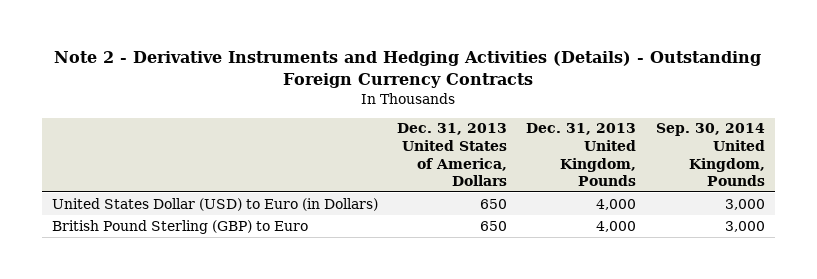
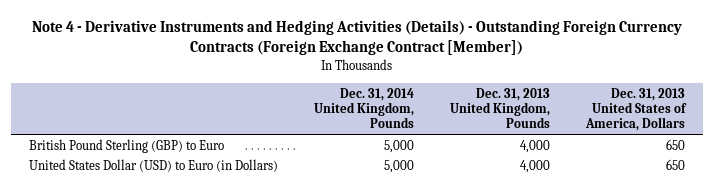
- Note 2 - Derivative Instruments and Hedging Activities (Details) - Outstanding Foreign Currency Contracts
+ Note 4 - Derivative Instruments and Hedging Activities (Details) - Outstanding Foreign Currency Contracts (Foreign Exchange Contract [Member])
- | Dec. 31, 2013 United States of America, Dollars | Dec. 31, 2013 United Kingdom, Pounds | Sep. 30, 2014 United Kingdom, Pounds
+ | Dec. 31, 2014 United Kingdom, Pounds | Dec. 31, 2013 United Kingdom, Pounds | Dec. 31, 2013 United States of America, Dollars
moved down: United States Dollar (USD) to Euro (in Dollars) | 5,000 | 4,000 | 650

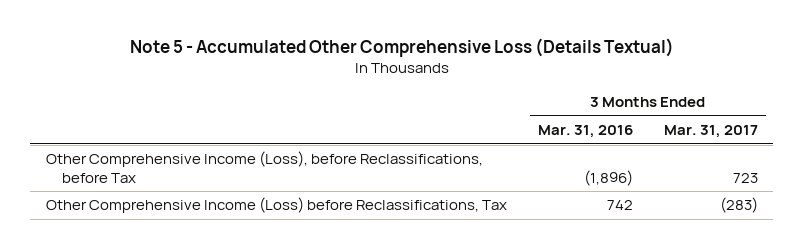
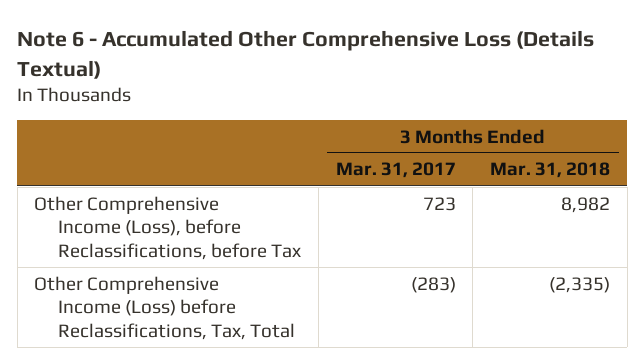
- Note 5 - Accumulated Other Comprehensive Loss (Details Textual)
+ Note 6 - Accumulated Other Comprehensive Loss (Details Textual)
- | 3 Months Ended Mar. 31, 2016 | 3 Months Ended Mar. 31, 2017
+ | 3 Months Ended Mar. 31, 2017 | 3 Months Ended Mar. 31, 2018
- Other Comprehensive Income (Loss) before Reclassifications, Tax | 742 | (283)
+ Other Comprehensive Income (Loss) before Reclassifications, Tax, Total | (283) | (2,335)

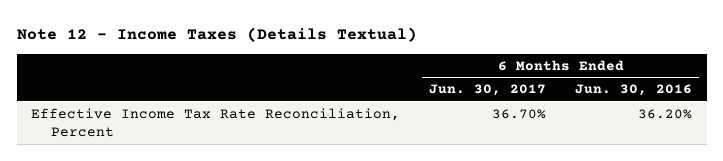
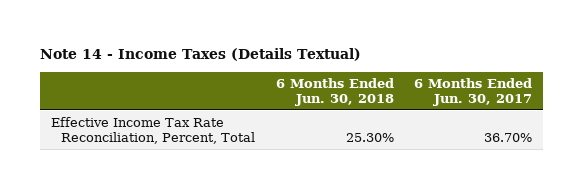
- Note 12 - Income Taxes (Details Textual)
+ Note 14 - Income Taxes (Details Textual)
- | 6 Months Ended Jun. 30, 2017 | 6 Months Ended Jun. 30, 2016
+ | 6 Months Ended Jun. 30, 2018 | 6 Months Ended Jun. 30, 2017
- Effective Income Tax Rate Reconciliation, Percent | 36.70% | 36.20%
+ Effective Income Tax Rate Reconciliation, Percent, Total | 25.30% | 36.70%

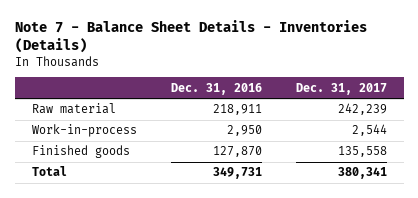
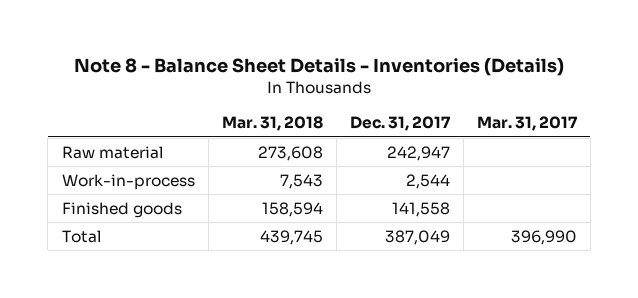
- Note 7 - Balance Sheet Details - Inventories (Details)
+ Note 8 - Balance Sheet Details - Inventories (Details)
- | Dec. 31, 2016 | Dec. 31, 2017
+ | Mar. 31, 2018 | Dec. 31, 2017 | Mar. 31, 2017
- Raw material | 218,911 | 242,239
+ Raw material | 273,608 | 242,947 |
- Finished goods | 127,870 | 135,558
- Total | 349,731 | 380,341
+ Finished goods | 158,594 | 141,558 |
+ Total | 439,745 | 387,049 | 396,990

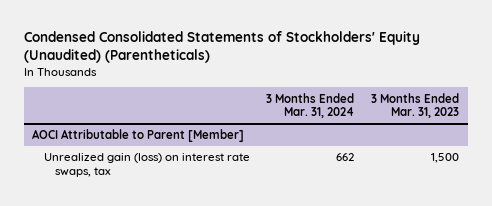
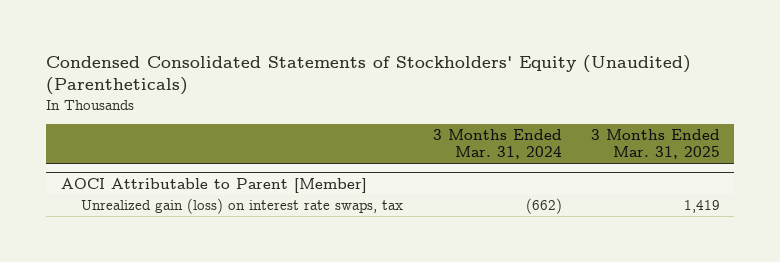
- | 3 Months Ended Mar. 31, 2024 | 3 Months Ended Mar. 31, 2023
+ | 3 Months Ended Mar. 31, 2024 | 3 Months Ended Mar. 31, 2025
@ AOCI Attributable to Parent [Member]
- Unrealized gain (loss) on interest rate swaps, tax | 662 | 1,500
+ Unrealized gain (loss) on interest rate swaps, tax | (662) | 1,419

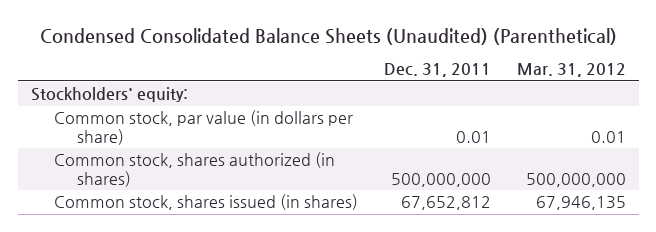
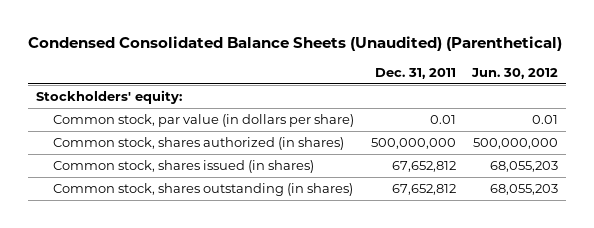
- | Dec. 31, 2011 | Mar. 31, 2012
+ | Dec. 31, 2011 | Jun. 30, 2012
+ Common stock, shares outstanding (in shares) | 67,652,812 | 68,055,203

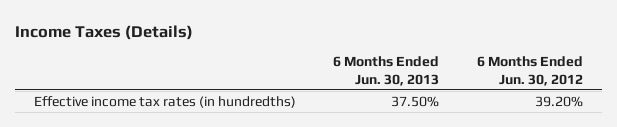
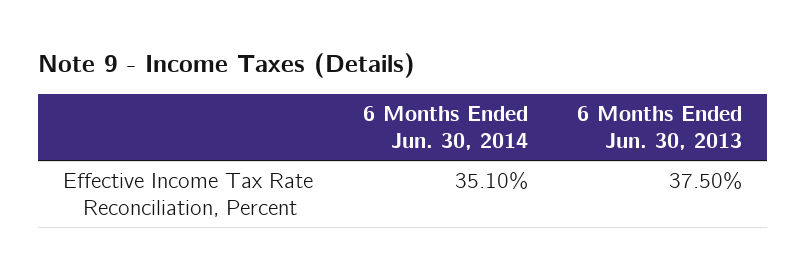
- Income Taxes (Details)
+ Note 9 - Income Taxes (Details)
- | 6 Months Ended Jun. 30, 2013 | 6 Months Ended Jun. 30, 2012
+ | 6 Months Ended Jun. 30, 2014 | 6 Months Ended Jun. 30, 2013
- Effective income tax rates (in hundredths) | 37.50% | 39.20%
+ Effective Income Tax Rate Reconciliation, Percent | 35.10% | 37.50%

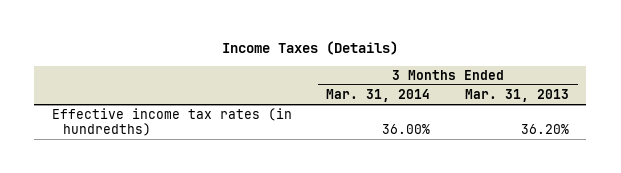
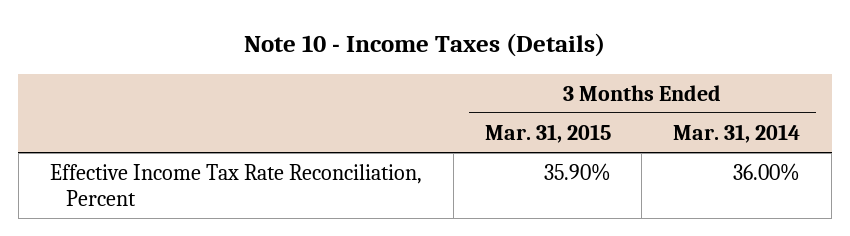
- Income Taxes (Details)
+ Note 10 - Income Taxes (Details)
- | 3 Months Ended Mar. 31, 2014 | 3 Months Ended Mar. 31, 2013
+ | 3 Months Ended Mar. 31, 2015 | 3 Months Ended Mar. 31, 2014
- Effective income tax rates (in hundredths) | 36.00% | 36.20%
+ Effective Income Tax Rate Reconciliation, Percent | 35.90% | 36.00%

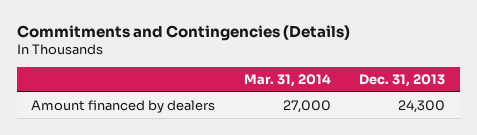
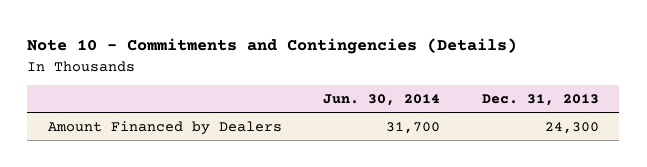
- Commitments and Contingencies (Details)
+ Note 10 - Commitments and Contingencies (Details)
- | Mar. 31, 2014 | Dec. 31, 2013
+ | Jun. 30, 2014 | Dec. 31, 2013
- Amount financed by dealers | 27,000 | 24,300
+ Amount Financed by Dealers | 31,700 | 24,300

